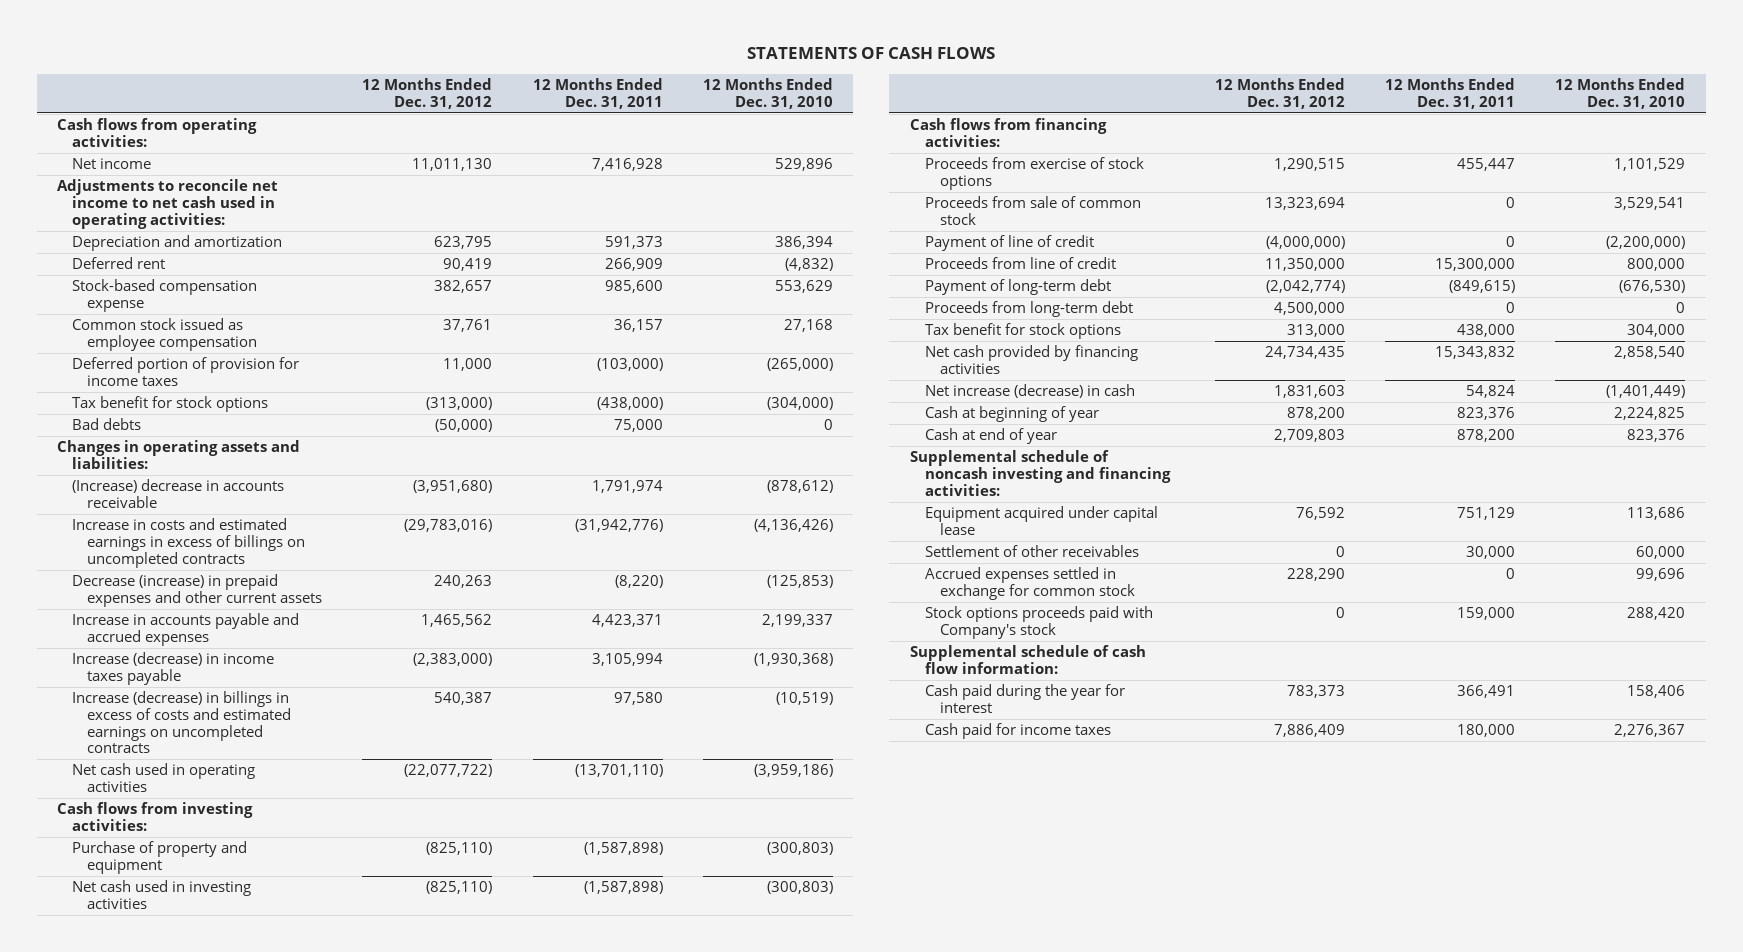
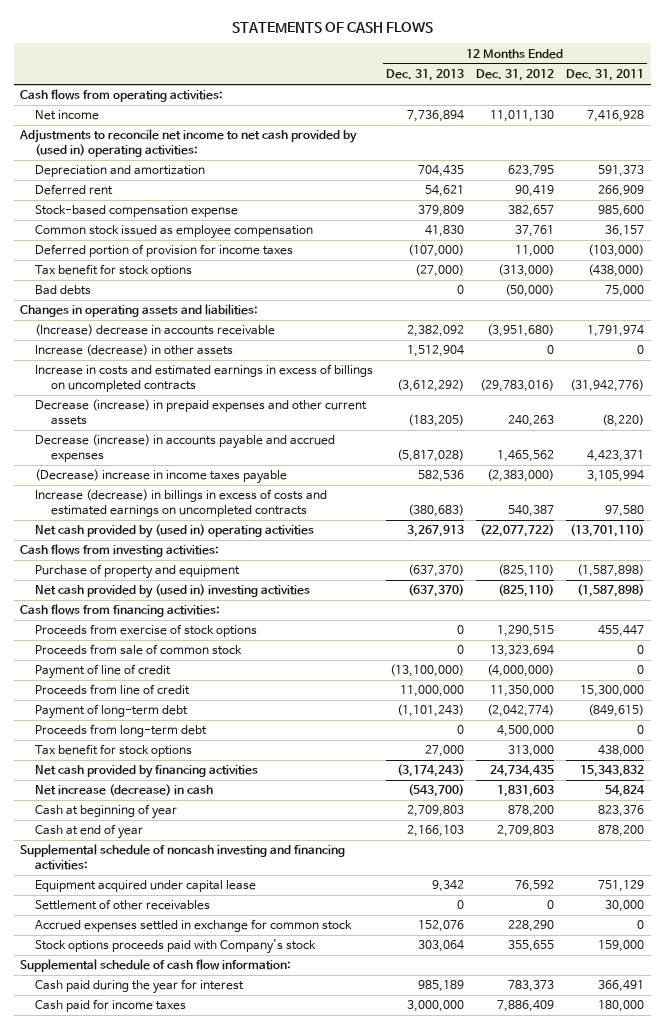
- | 12 Months Ended Dec. 31, 2012 | 12 Months Ended Dec. 31, 2011 | 12 Months Ended Dec. 31, 2010
+ | 12 Months Ended Dec. 31, 2013 | 12 Months Ended Dec. 31, 2012 | 12 Months Ended Dec. 31, 2011
- Adjustments to reconcile net income to net cash used in operating activities:
+ Adjustments to reconcile net income to net cash provided by (used in) operating activities:
+ Increase (decrease) in other assets | 1,512,904 | 0 | 0
- Increase in accounts payable and accrued expenses | 1,465,562 | 4,423,371 | 2,199,337
- Increase (decrease) in income taxes payable | (2,383,000) | 3,105,994 | (1,930,368)
+ Decrease (increase) in accounts payable and accrued expenses | (5,817,028) | 1,465,562 | 4,423,371
+ (Decrease) increase in income taxes payable | 582,536 | (2,383,000) | 3,105,994
- Net cash used in operating activities | (22,077,722) | (13,701,110) | (3,959,186)
+ Net cash provided by (used in) operating activities | 3,267,913 | (22,077,722) | (13,701,110)
- Net cash used in investing activities | (825,110) | (1,587,898) | (300,803)
+ Net cash provided by (used in) investing activities | (637,370) | (825,110) | (1,587,898)
- Stock options proceeds paid with Company's stock | 0 | 159,000 | 288,420
+ Stock options proceeds paid with Company's stock | 303,064 | 355,655 | 159,000

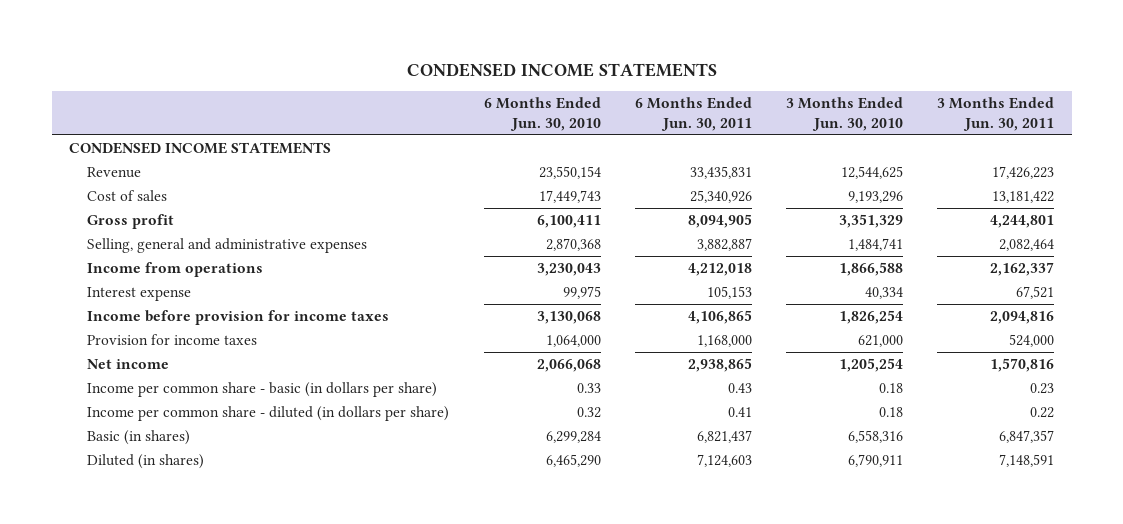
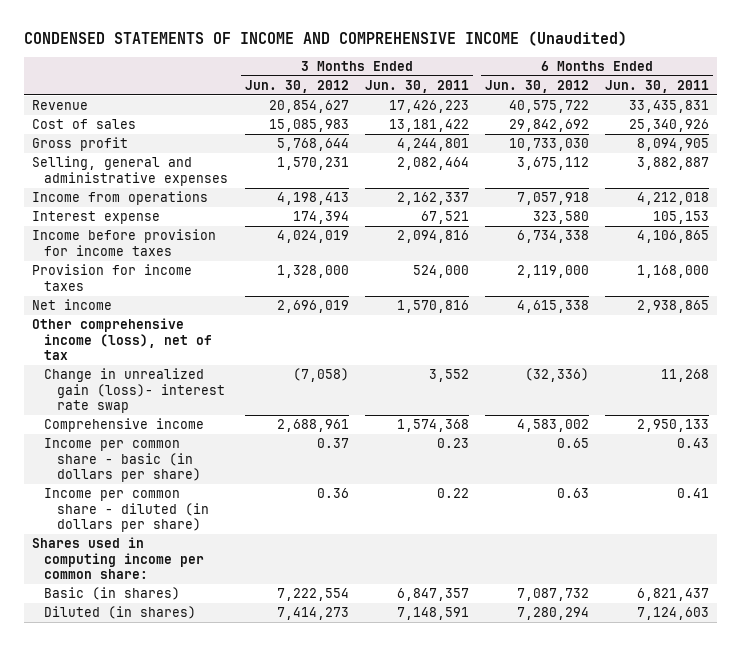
- CONDENSED INCOME STATEMENTS
+ CONDENSED STATEMENTS OF INCOME AND COMPREHENSIVE INCOME (Unaudited)
- | 6 Months Ended Jun. 30, 2010 | 6 Months Ended Jun. 30, 2011 | 3 Months Ended Jun. 30, 2010 | 3 Months Ended Jun. 30, 2011
+ | 3 Months Ended Jun. 30, 2012 | 3 Months Ended Jun. 30, 2011 | 6 Months Ended Jun. 30, 2012 | 6 Months Ended Jun. 30, 2011
- CONDENSED INCOME STATEMENTS
+ Other comprehensive income (loss), net of tax
+ Change in unrealized gain (loss)- interest rate swap | (7,058) | 3,552 | (32,336) | 11,268
+ Comprehensive income | 2,688,961 | 1,574,368 | 4,583,002 | 2,950,133
+ Shares used in computing income per common share:

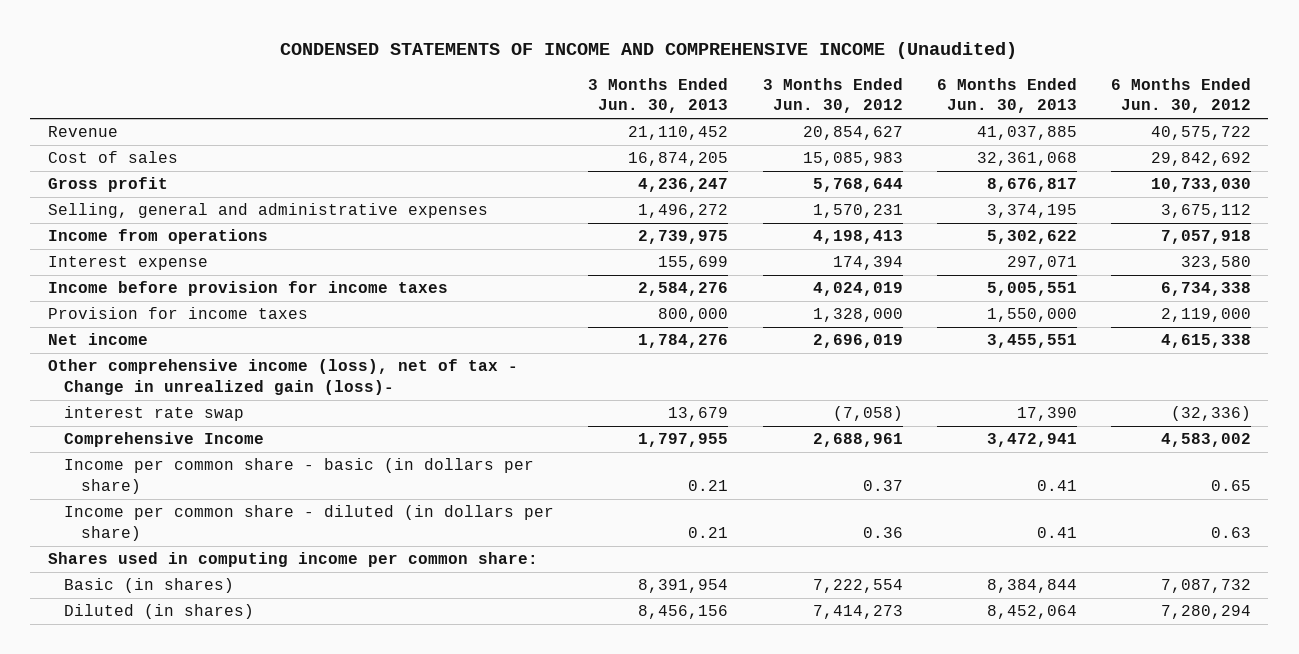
- | 3 Months Ended Jun. 30, 2012 | 3 Months Ended Jun. 30, 2011 | 6 Months Ended Jun. 30, 2012 | 6 Months Ended Jun. 30, 2011
+ | 3 Months Ended Jun. 30, 2013 | 3 Months Ended Jun. 30, 2012 | 6 Months Ended Jun. 30, 2013 | 6 Months Ended Jun. 30, 2012
- Other comprehensive income (loss), net of tax
- Change in unrealized gain (loss)- interest rate swap | (7,058) | 3,552 | (32,336) | 11,268
- Comprehensive income | 2,688,961 | 1,574,368 | 4,583,002 | 2,950,133
+ Other comprehensive income (loss), net of tax - Change in unrealized gain (loss)-
+ interest rate swap | 13,679 | (7,058) | 17,390 | (32,336)
+ Comprehensive Income | 1,797,955 | 2,688,961 | 3,472,941 | 4,583,002

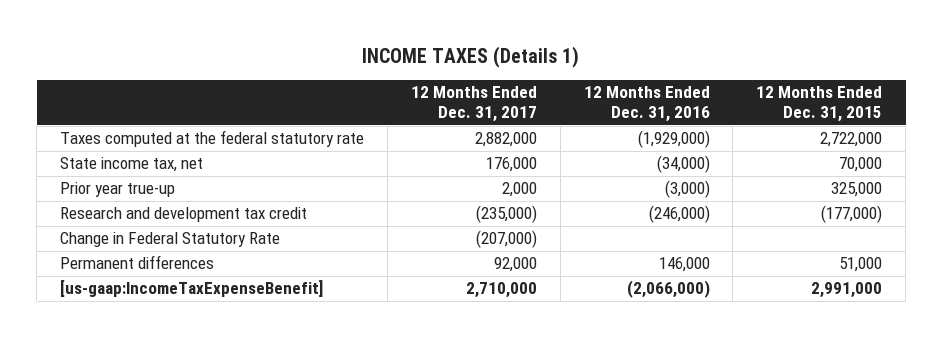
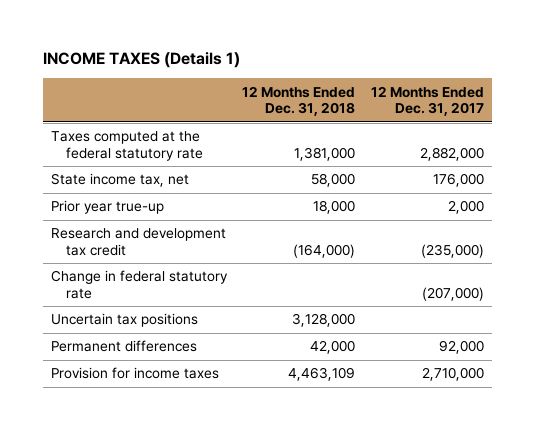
- | 12 Months Ended Dec. 31, 2017 | 12 Months Ended Dec. 31, 2016 | 12 Months Ended Dec. 31, 2015
+ | 12 Months Ended Dec. 31, 2018 | 12 Months Ended Dec. 31, 2017
- Change in Federal Statutory Rate | (207,000) | |
+ Change in federal statutory rate | | (207,000)
+ Uncertain tax positions | 3,128,000 |
- [us-gaap:IncomeTaxExpenseBenefit] | 2,710,000 | (2,066,000) | 2,991,000
+ Provision for income taxes | 4,463,109 | 2,710,000

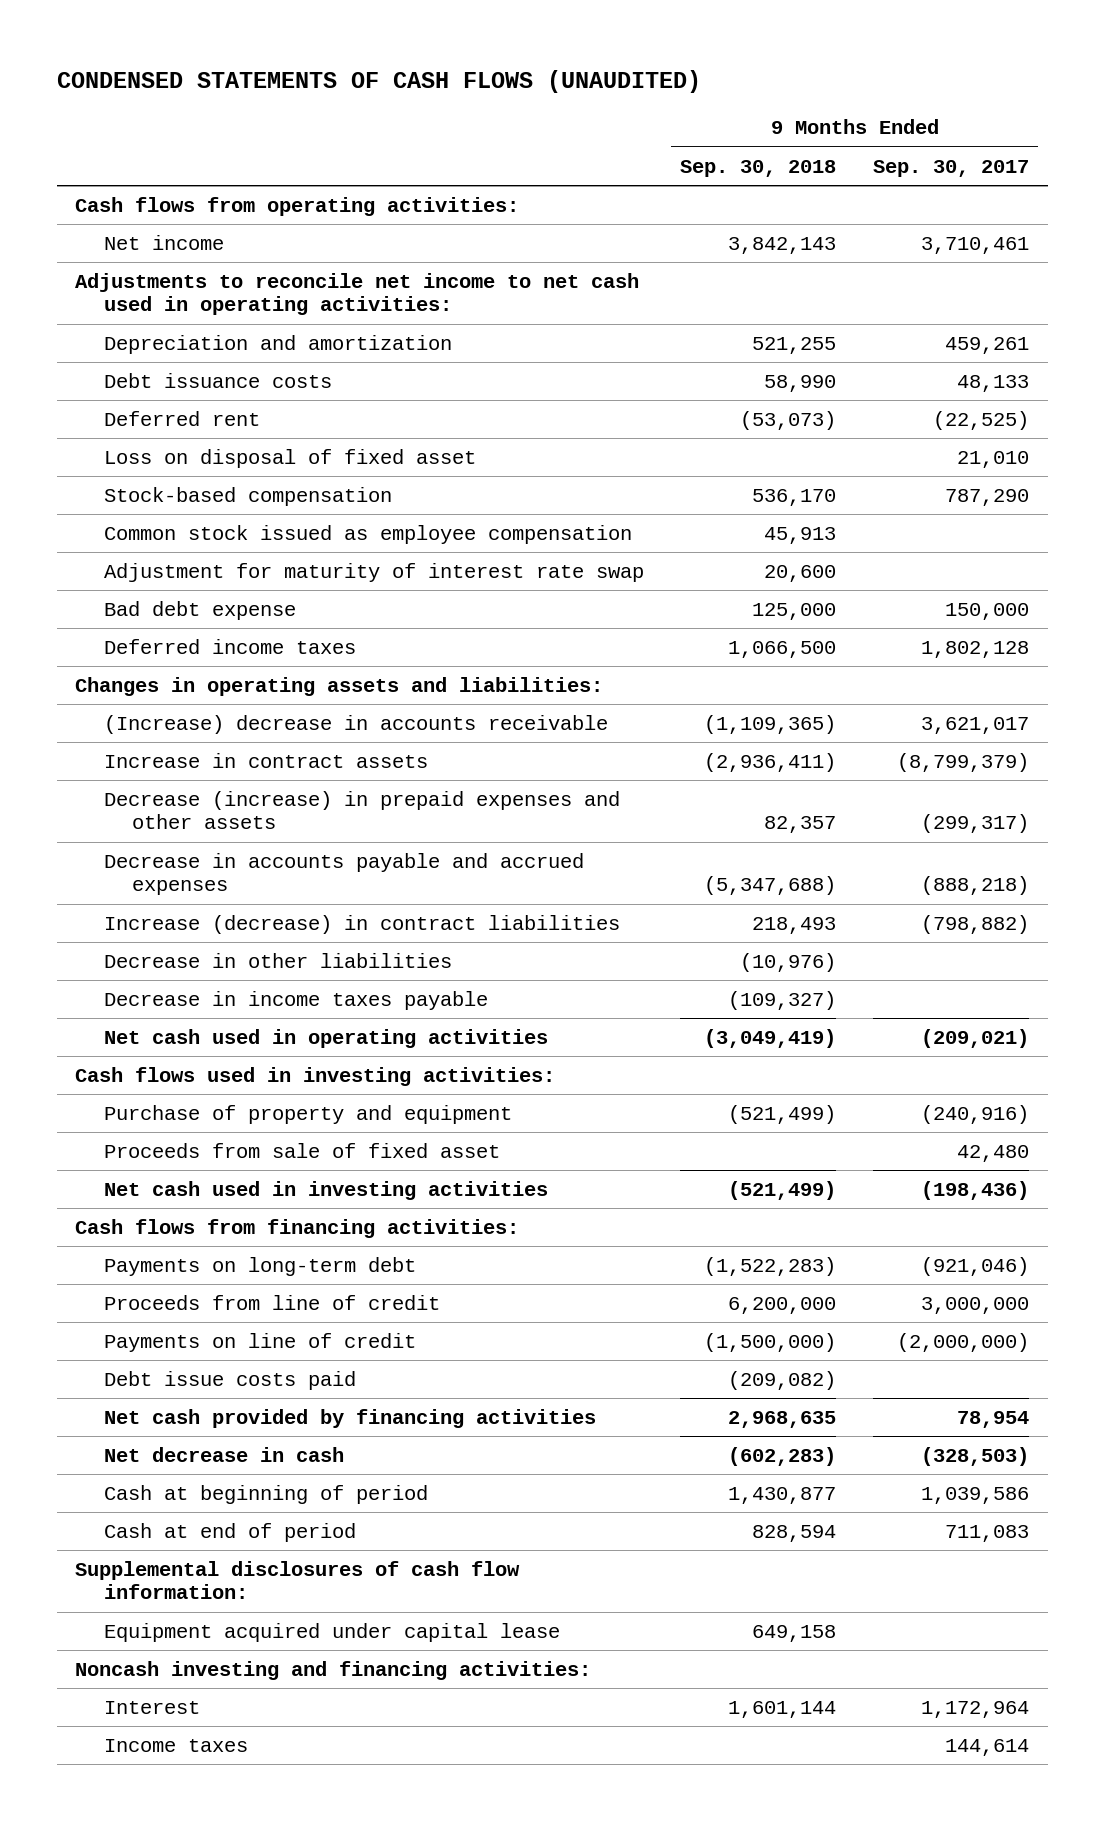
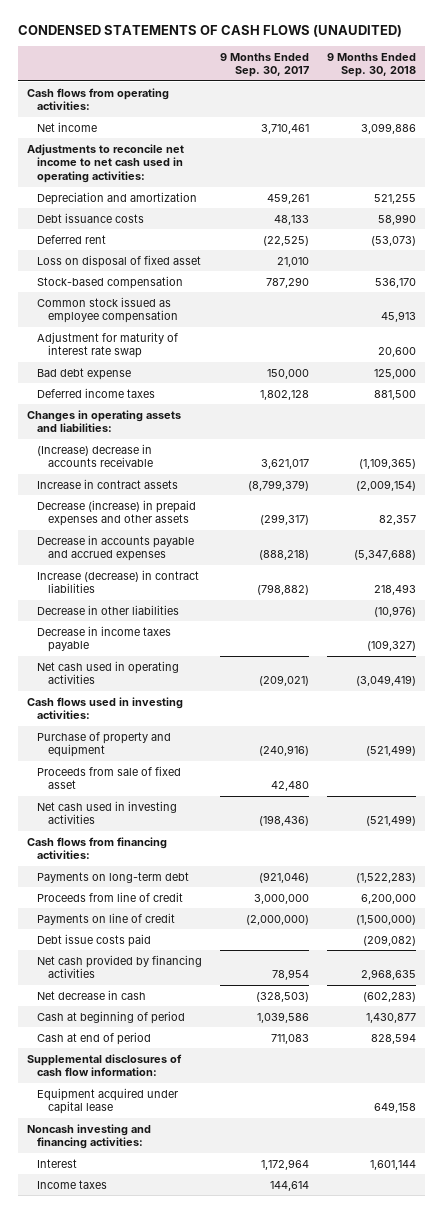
- | 9 Months Ended Sep. 30, 2018 | 9 Months Ended Sep. 30, 2017
+ | 9 Months Ended Sep. 30, 2017 | 9 Months Ended Sep. 30, 2018
- Net income | 3,842,143 | 3,710,461
+ Net income | 3,710,461 | 3,099,886
- Deferred income taxes | 1,066,500 | 1,802,128
+ Deferred income taxes | 1,802,128 | 881,500
- Increase in contract assets | (2,936,411) | (8,799,379)
+ Increase in contract assets | (8,799,379) | (2,009,154)

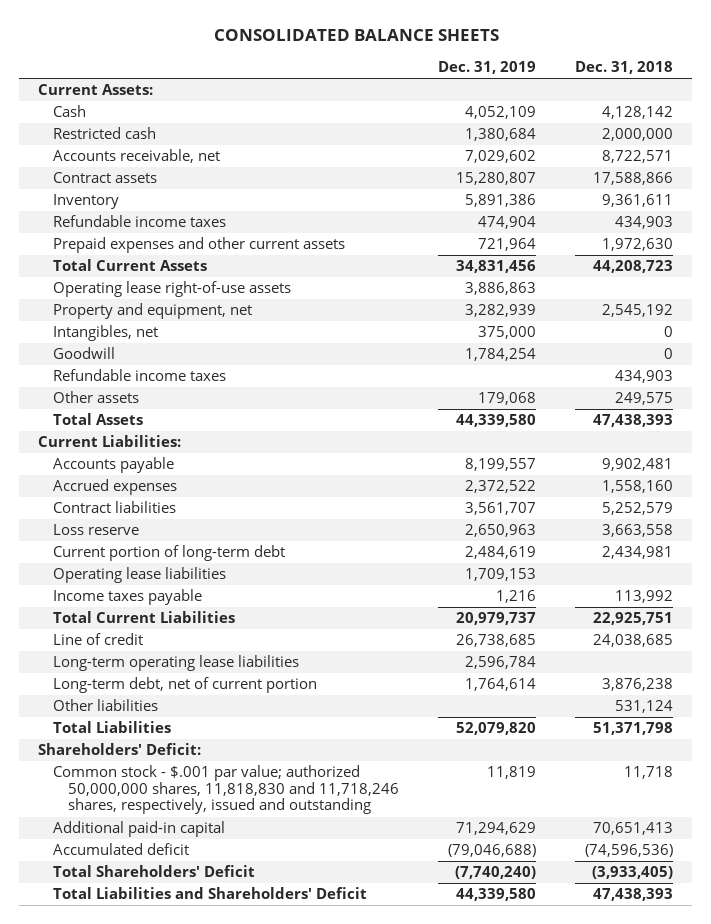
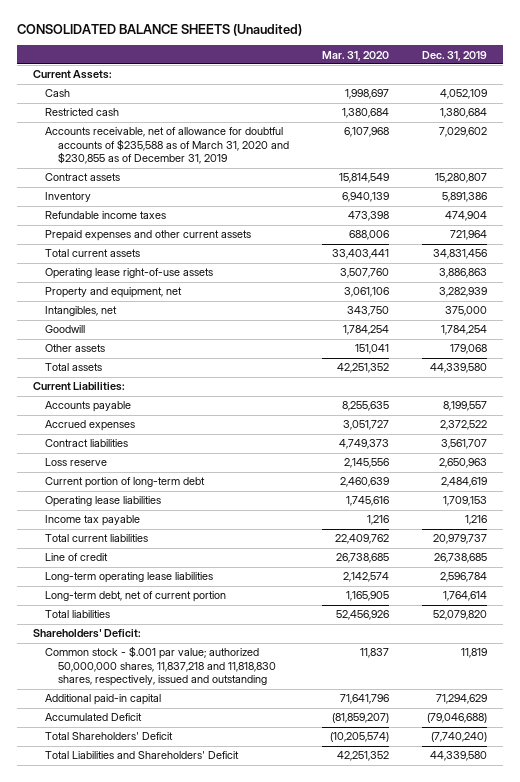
- CONSOLIDATED BALANCE SHEETS
+ CONSOLIDATED BALANCE SHEETS (Unaudited)
- | Dec. 31, 2019 | Dec. 31, 2018
+ | Mar. 31, 2020 | Dec. 31, 2019
- Accounts receivable, net | 7,029,602 | 8,722,571
+ Accounts receivable, net of allowance for doubtful accounts of $235,588 as of March 31, 2020 and $230,855 as of December 31, 2019 | 6,107,968 | 7,029,602
- Total Current Assets | 34,831,456 | 44,208,723
+ Total current assets | 33,403,441 | 34,831,456
- Refundable income taxes | | 434,903
- Total Assets | 44,339,580 | 47,438,393
+ Total assets | 42,251,352 | 44,339,580
- Income taxes payable | 1,216 | 113,992
- Total Current Liabilities | 20,979,737 | 22,925,751
+ Income tax payable | 1,216 | 1,216
+ Total current liabilities | 22,409,762 | 20,979,737
- Other liabilities | | 531,124
- Total Liabilities | 52,079,820 | 51,371,798
+ Total liabilities | 52,456,926 | 52,079,820
- Common stock - $.001 par value; authorized 50,000,000 shares, 11,818,830 and 11,718,246 shares, respectively, issued and outstanding | 11,819 | 11,718
+ Common stock - $.001 par value; authorized 50,000,000 shares, 11,837,218 and 11,818,830 shares, respectively, issued and outstanding | 11,837 | 11,819
- Accumulated deficit | (79,046,688) | (74,596,536)
+ Accumulated Deficit | (81,859,207) | (79,046,688)

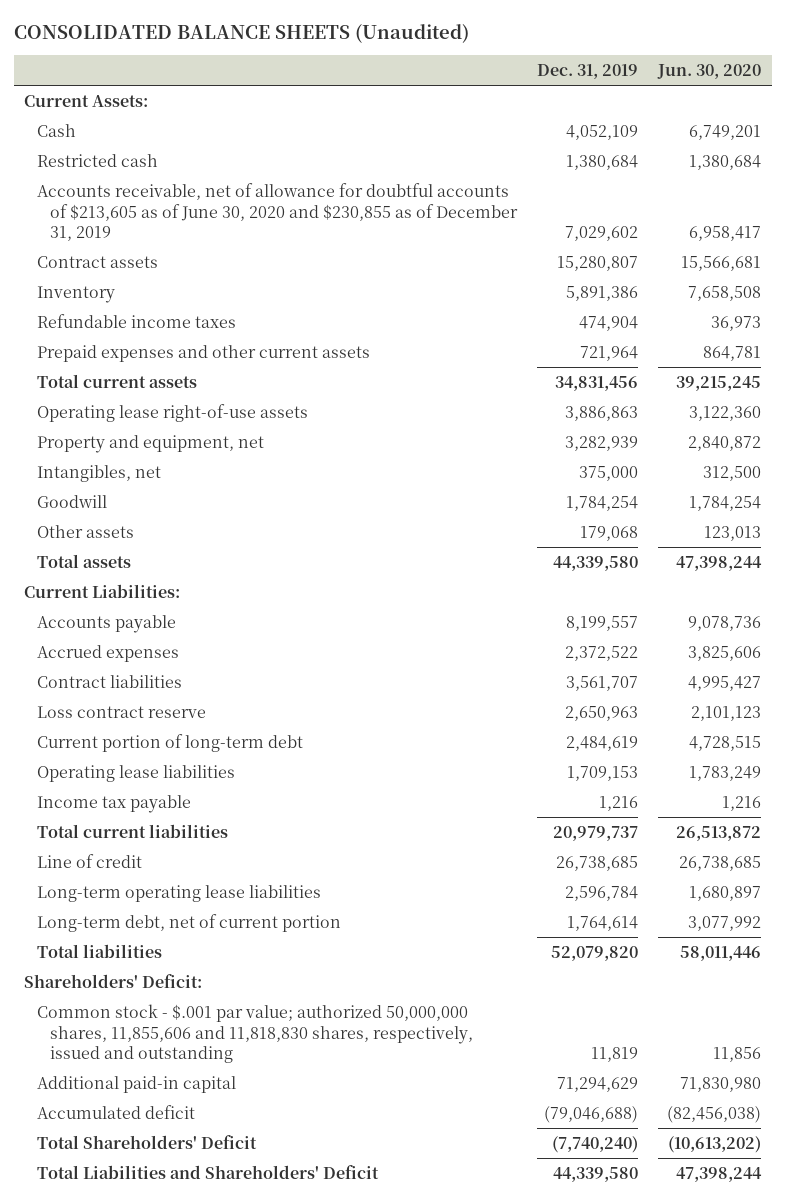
- | Mar. 31, 2020 | Dec. 31, 2019
+ | Dec. 31, 2019 | Jun. 30, 2020
- Accounts receivable, net of allowance for doubtful accounts of $235,588 as of March 31, 2020 and $230,855 as of December 31, 2019 | 6,107,968 | 7,029,602
+ Accounts receivable, net of allowance for doubtful accounts of $213,605 as of June 30, 2020 and $230,855 as of December 31, 2019 | 7,029,602 | 6,958,417
- Loss reserve | 2,145,556 | 2,650,963
+ Loss contract reserve | 2,650,963 | 2,101,123
- Common stock - $.001 par value; authorized 50,000,000 shares, 11,837,218 and 11,818,830 shares, respectively, issued and outstanding | 11,837 | 11,819
+ Common stock - $.001 par value; authorized 50,000,000 shares, 11,855,606 and 11,818,830 shares, respectively, issued and outstanding | 11,819 | 11,856
- Accumulated Deficit | (81,859,207) | (79,046,688)
+ Accumulated deficit | (79,046,688) | (82,456,038)

